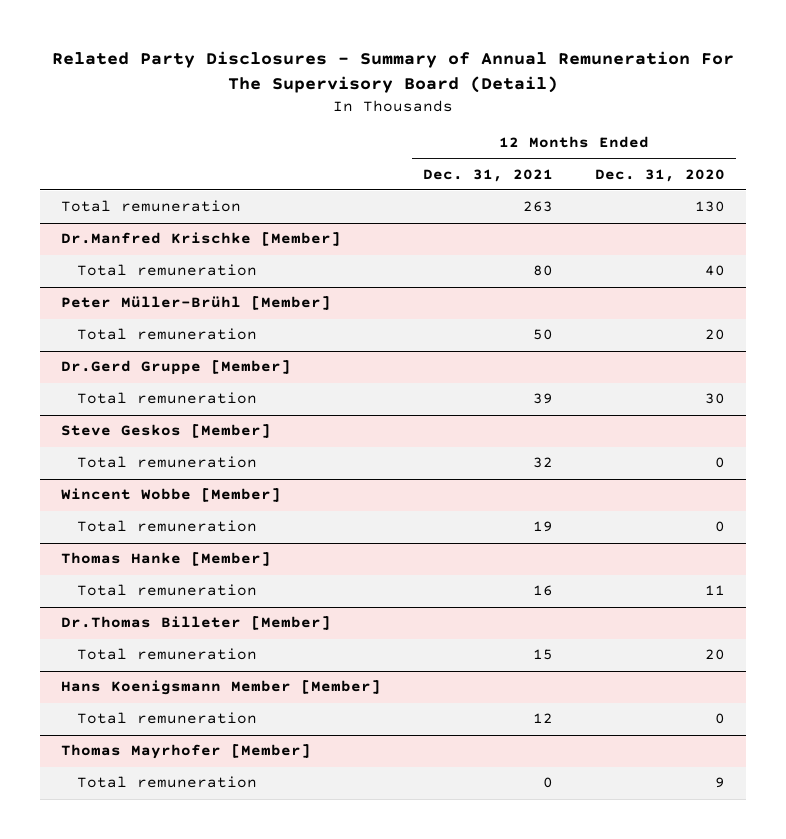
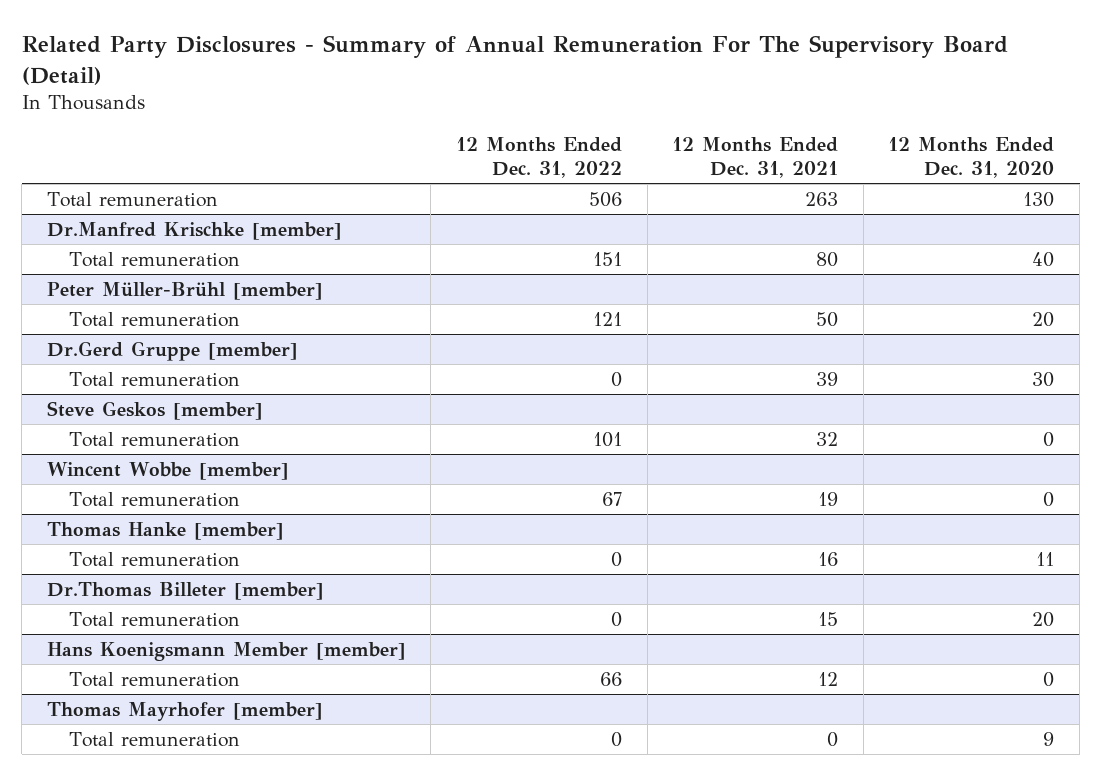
- | 12 Months Ended Dec. 31, 2021 | 12 Months Ended Dec. 31, 2020
+ | 12 Months Ended Dec. 31, 2022 | 12 Months Ended Dec. 31, 2021 | 12 Months Ended Dec. 31, 2020
- Dr.Manfred Krischke [Member]
+ Dr.Manfred Krischke [member]
- Peter Müller-Brühl [Member]
+ Peter Müller-Brühl [member]
- Dr.Gerd Gruppe [Member]
+ Dr.Gerd Gruppe [member]
- Steve Geskos [Member]
+ Steve Geskos [member]
- Wincent Wobbe [Member]
+ Wincent Wobbe [member]
- Thomas Hanke [Member]
+ Thomas Hanke [member]
- Dr.Thomas Billeter [Member]
+ Dr.Thomas Billeter [member]
- Hans Koenigsmann Member [Member]
+ Hans Koenigsmann Member [member]
- Thomas Mayrhofer [Member]
+ Thomas Mayrhofer [member]

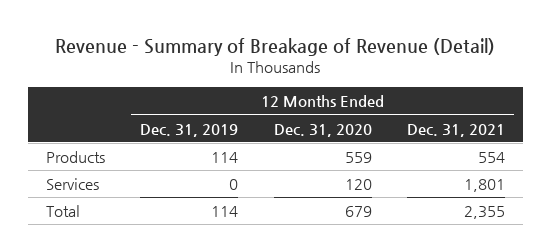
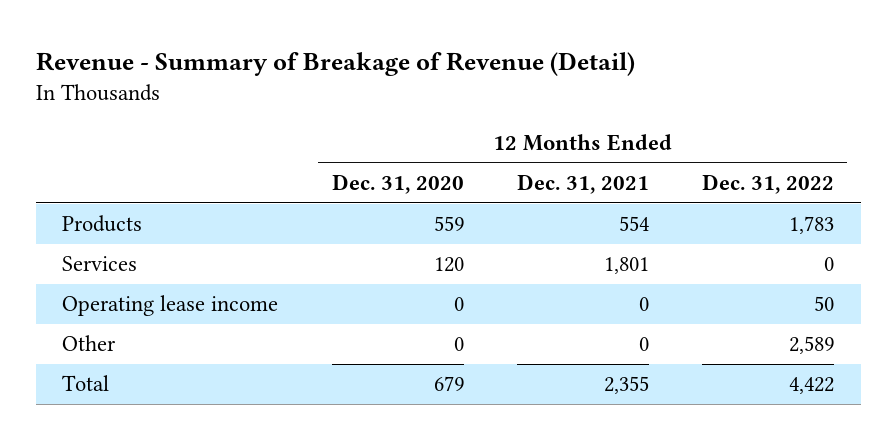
- | 12 Months Ended Dec. 31, 2019 | 12 Months Ended Dec. 31, 2020 | 12 Months Ended Dec. 31, 2021
+ | 12 Months Ended Dec. 31, 2020 | 12 Months Ended Dec. 31, 2021 | 12 Months Ended Dec. 31, 2022
+ Operating lease income | 0 | 0 | 50
+ Other | 0 | 0 | 2,589

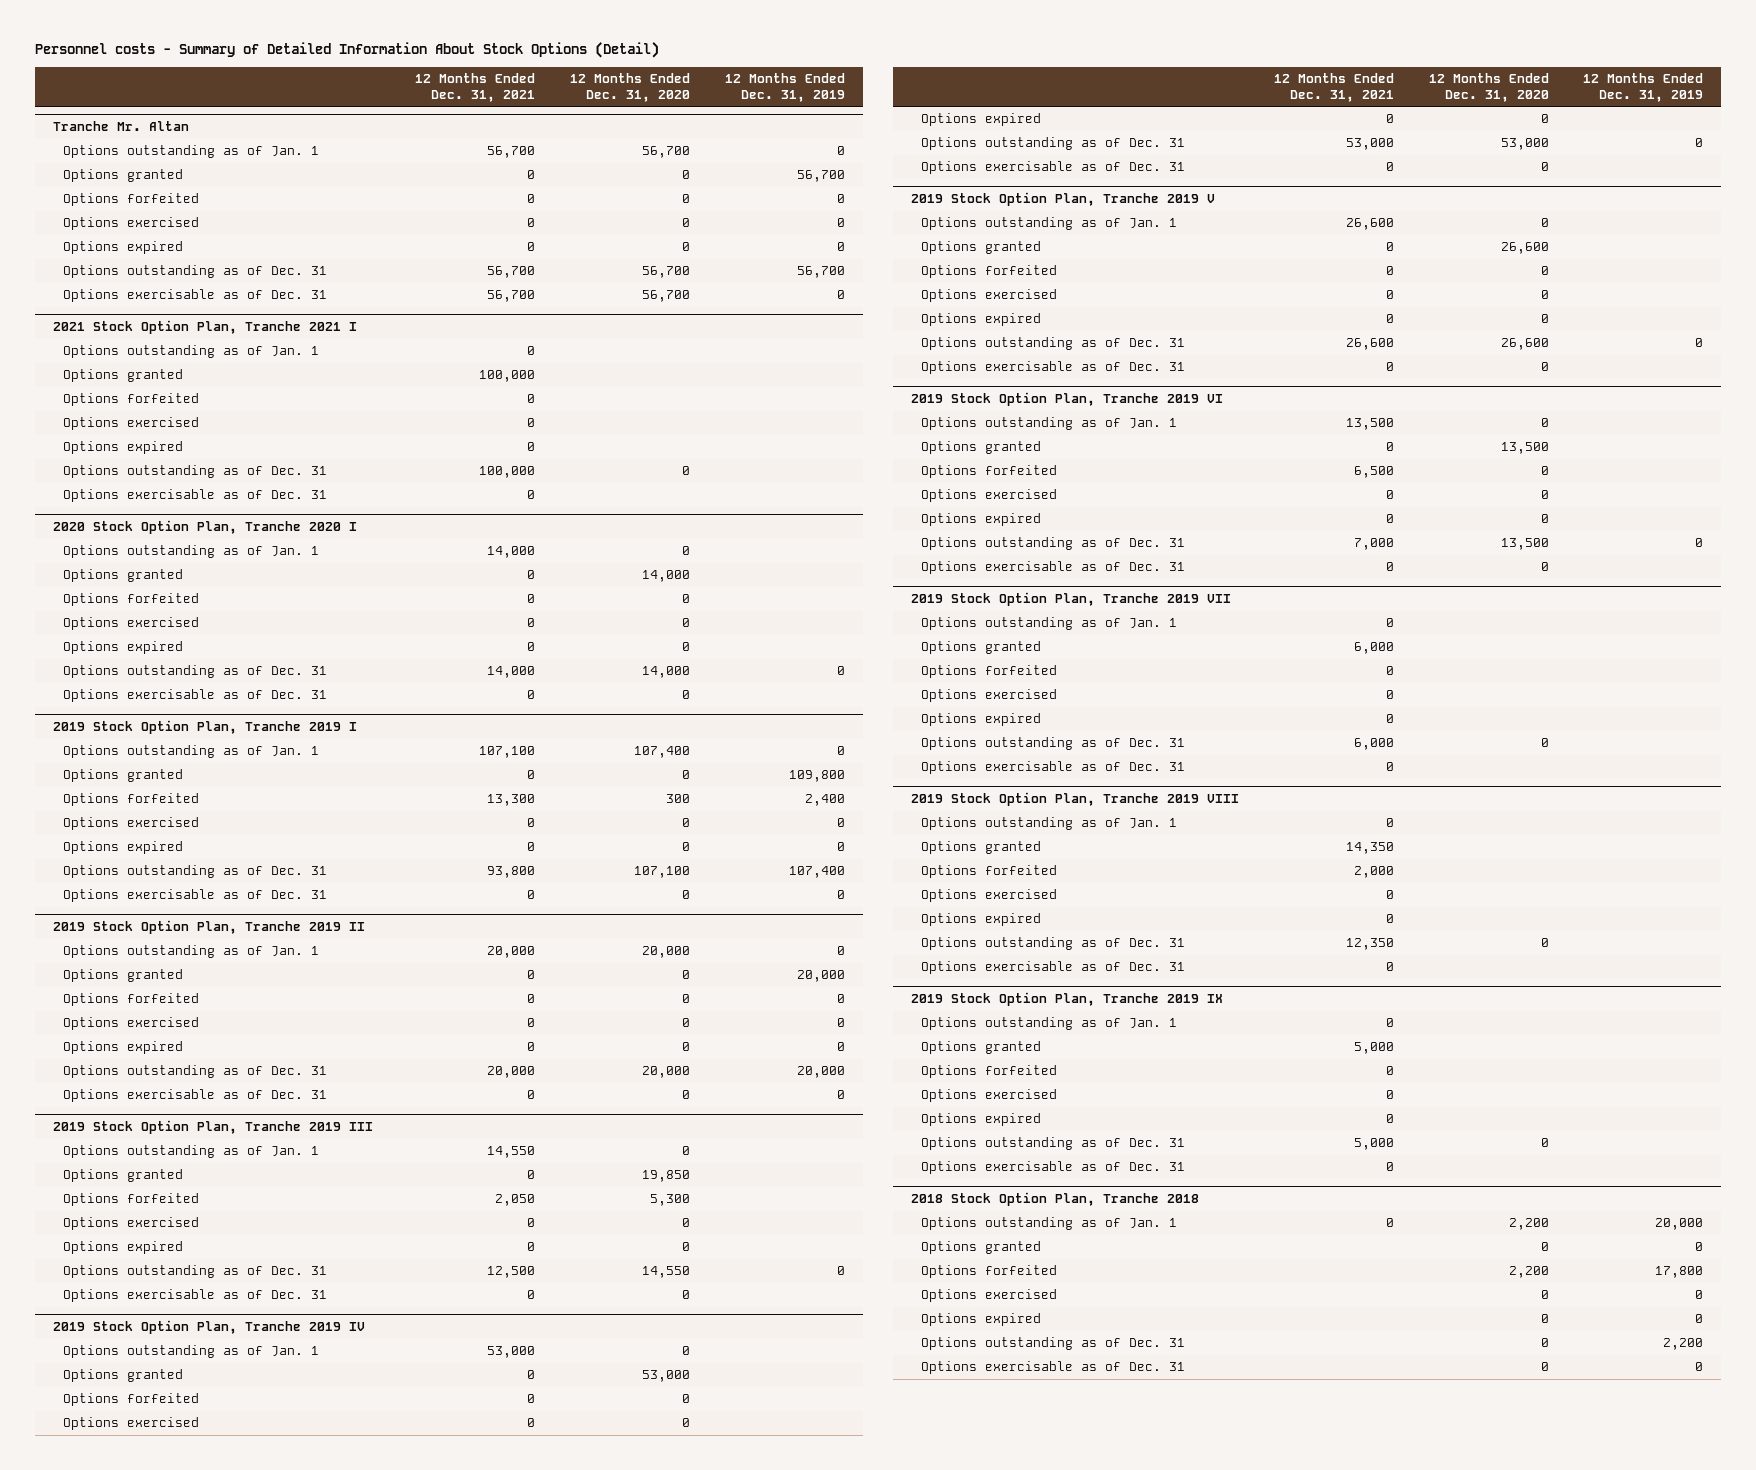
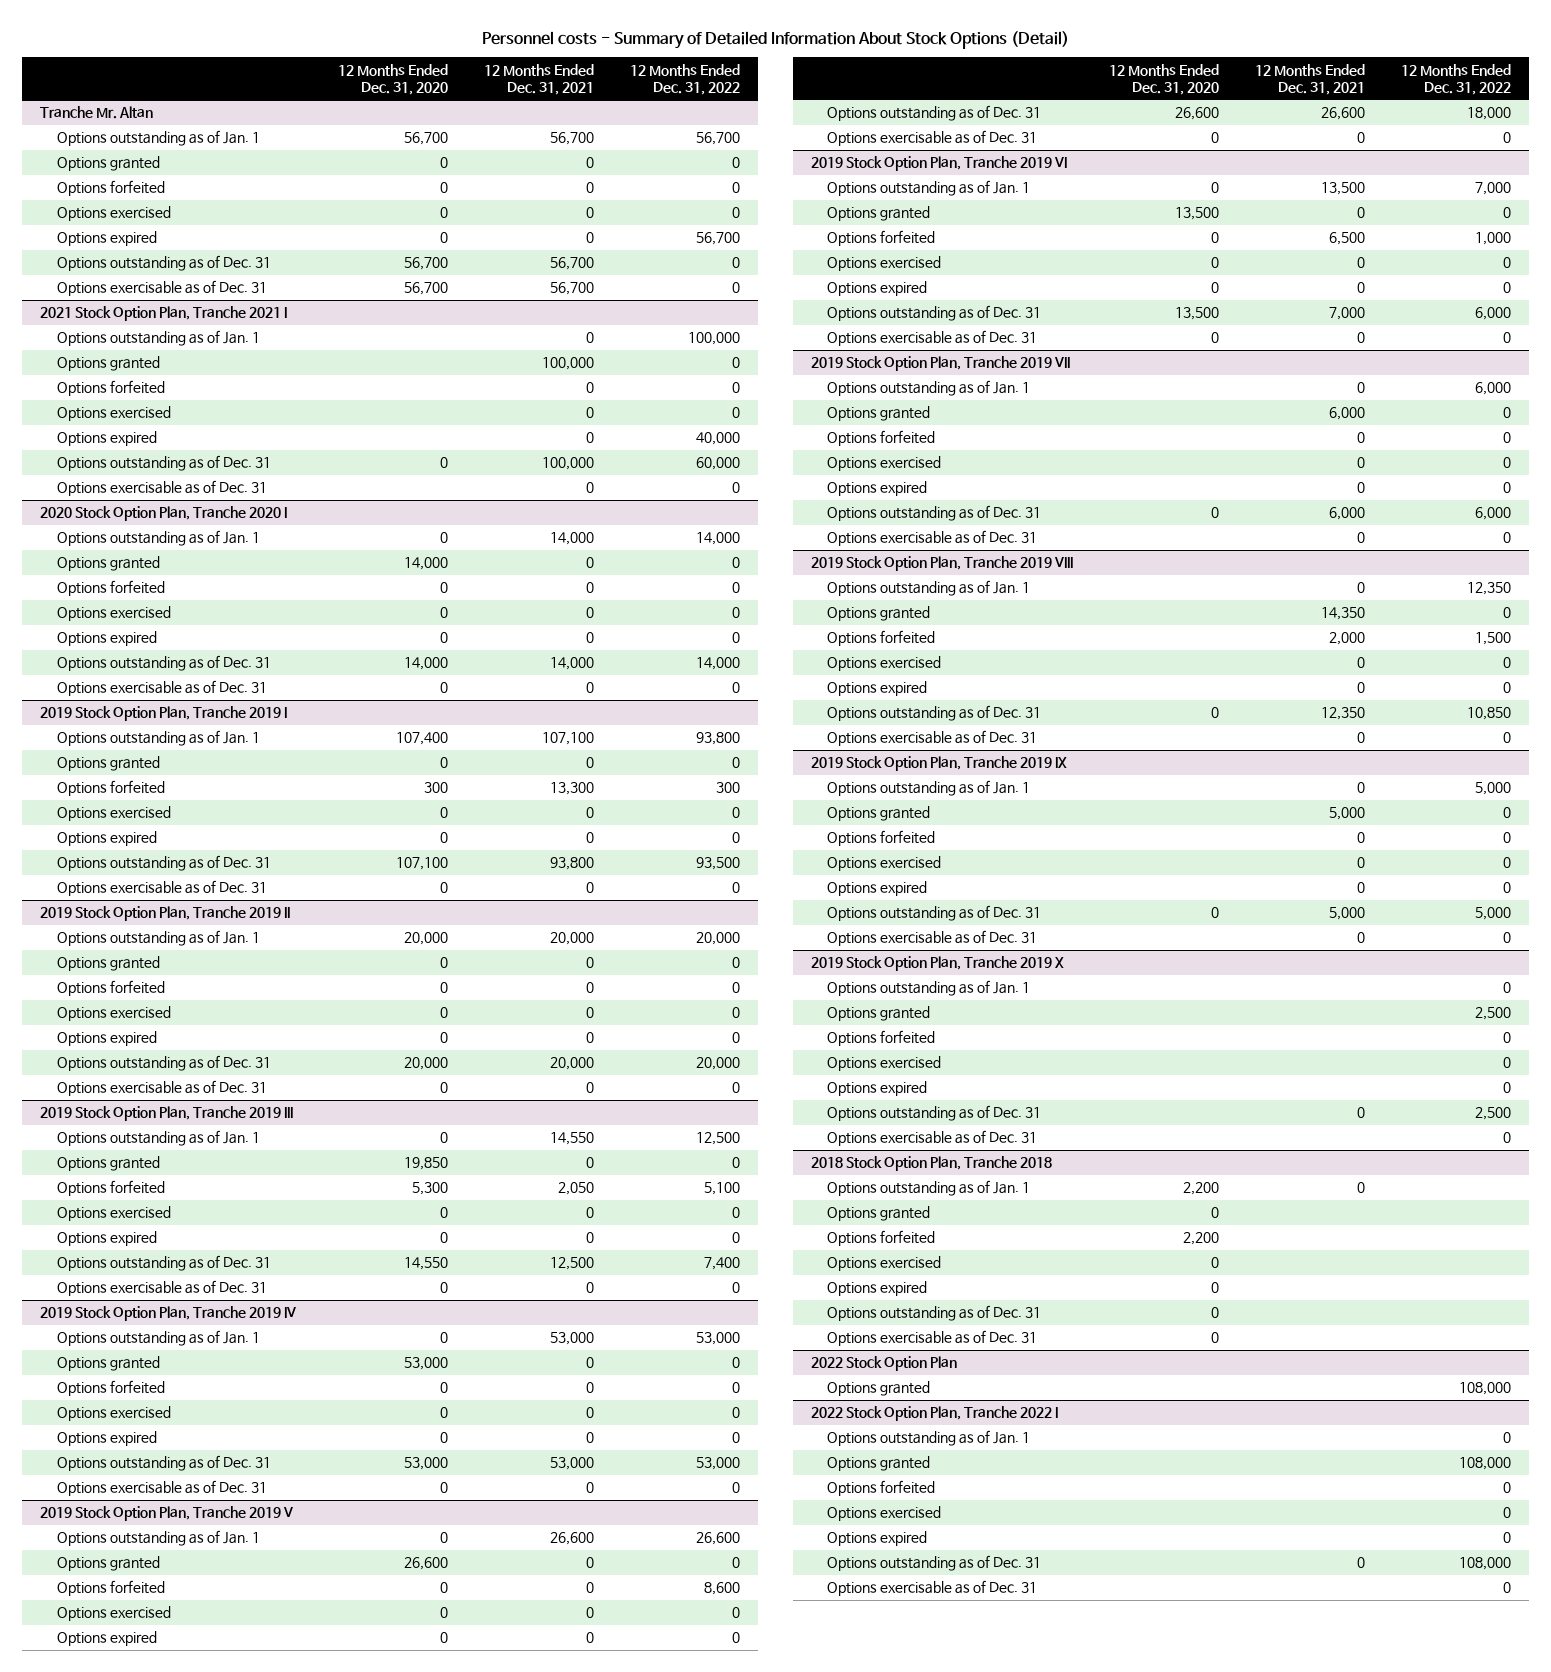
- | 12 Months Ended Dec. 31, 2021 | 12 Months Ended Dec. 31, 2020 | 12 Months Ended Dec. 31, 2019
+ | 12 Months Ended Dec. 31, 2020 | 12 Months Ended Dec. 31, 2021 | 12 Months Ended Dec. 31, 2022
+ 2019 Stock Option Plan, Tranche 2019 X
+ Options outstanding as of Jan. 1 | | | 0
+ Options granted | | | 2,500
+ Options forfeited | | | 0
+ Options exercised | | | 0
+ Options expired | | | 0
+ Options outstanding as of Dec. 31 | | 0 | 2,500
+ Options exercisable as of Dec. 31 | | | 0
+ 2022 Stock Option Plan
+ Options granted | | | 108,000
+ 2022 Stock Option Plan, Tranche 2022 I
+ Options outstanding as of Jan. 1 | | | 0
+ Options granted | | | 108,000
+ Options forfeited | | | 0
+ Options exercised | | | 0
+ Options expired | | | 0
+ Options outstanding as of Dec. 31 | | 0 | 108,000
+ Options exercisable as of Dec. 31 | | | 0

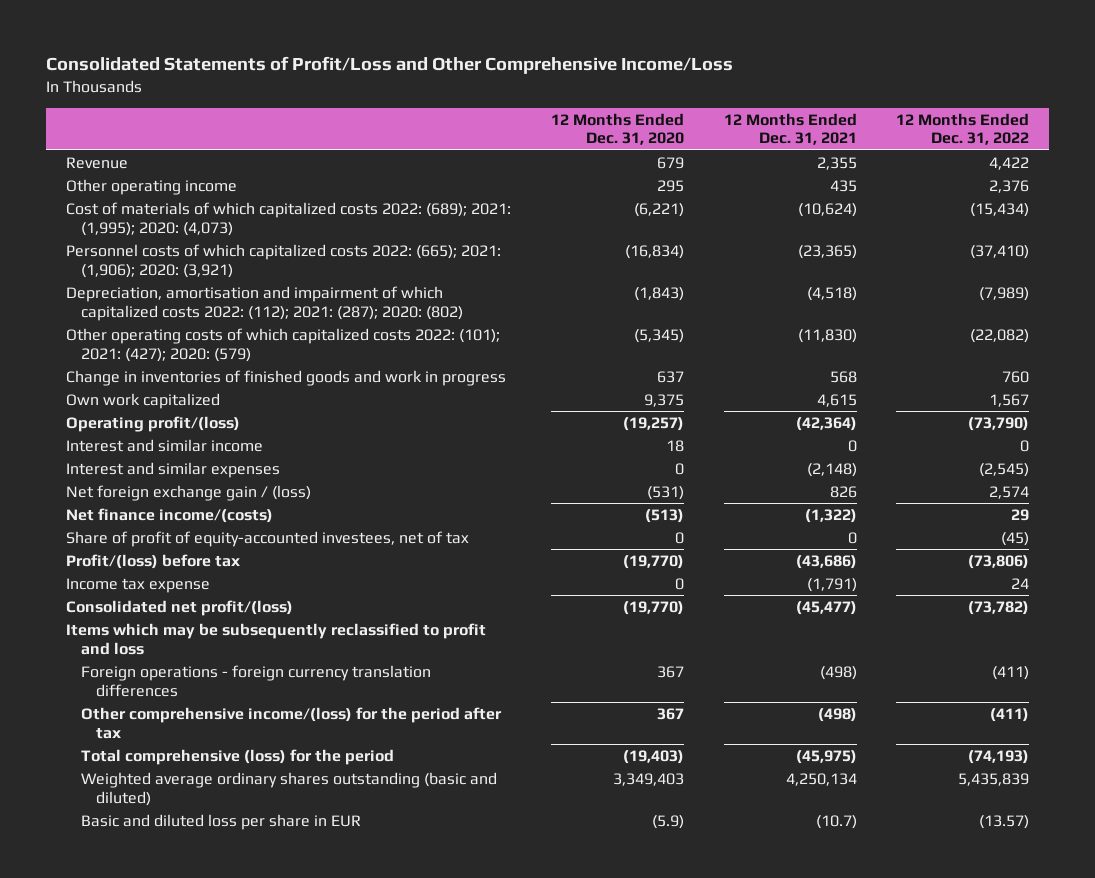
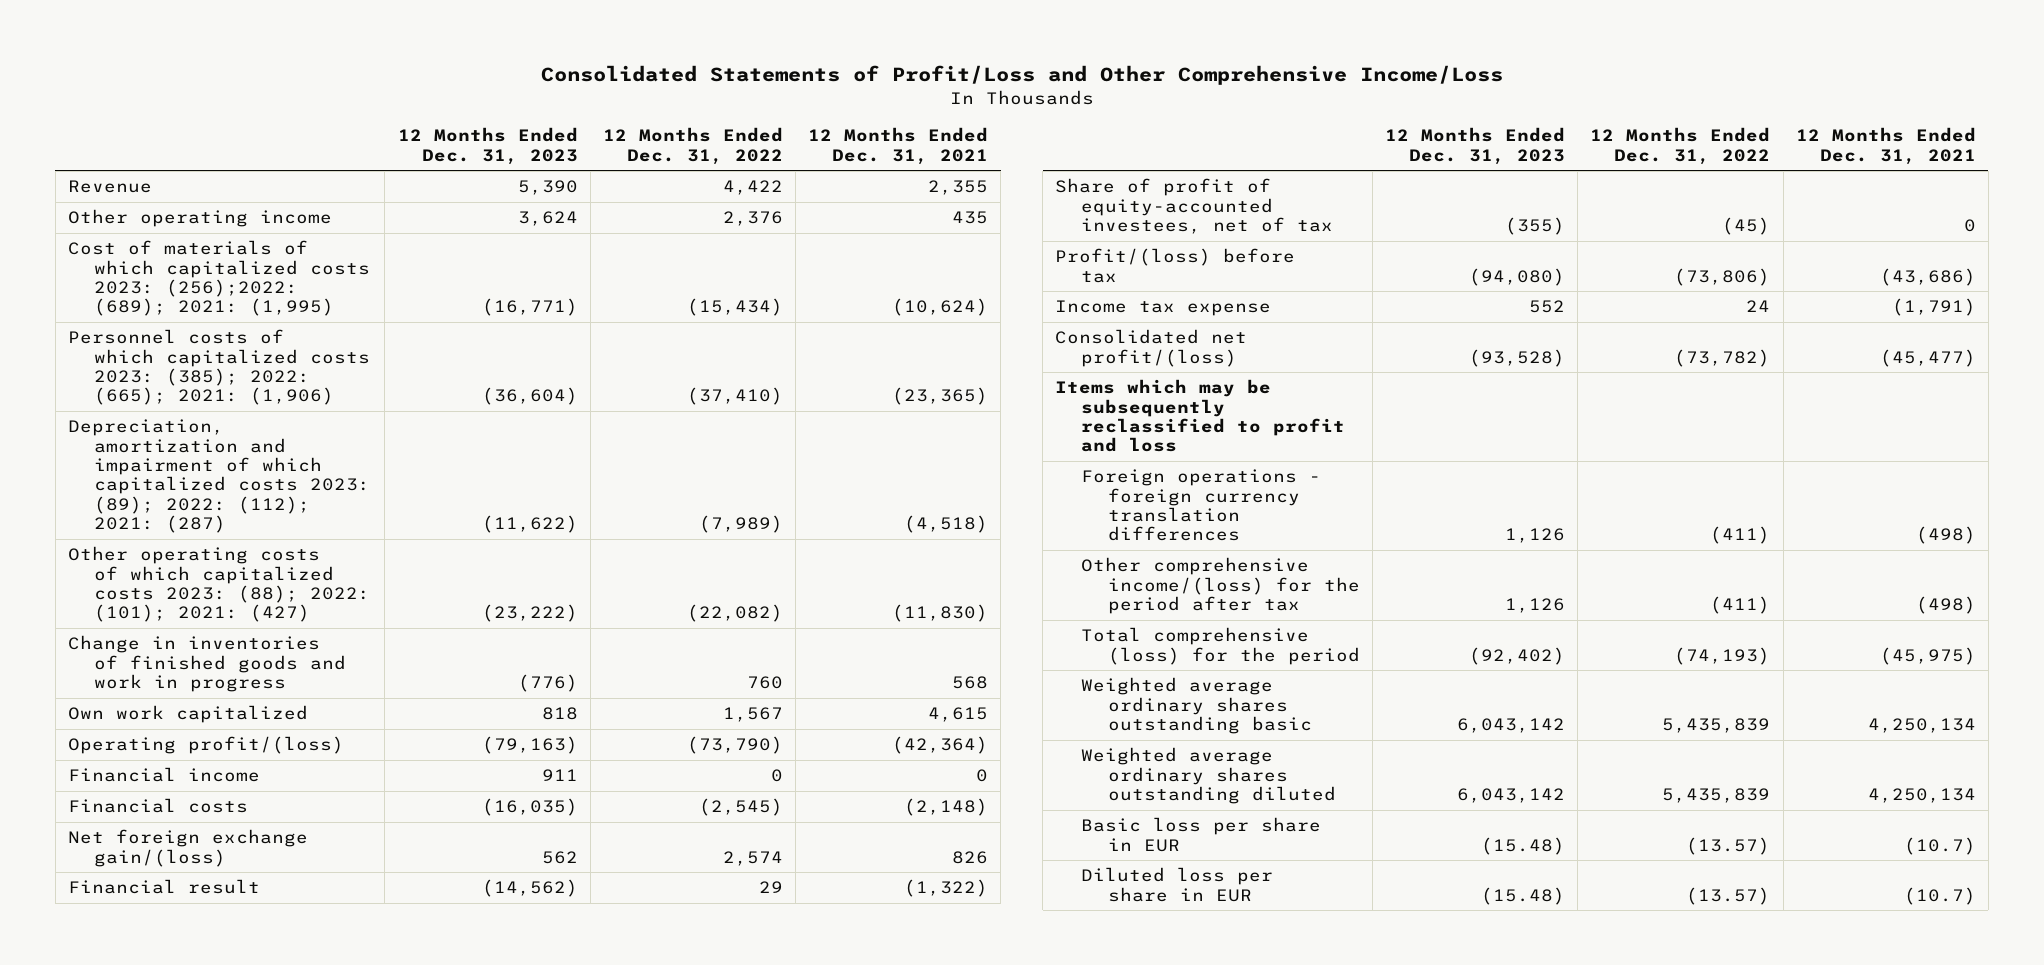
- | 12 Months Ended Dec. 31, 2020 | 12 Months Ended Dec. 31, 2021 | 12 Months Ended Dec. 31, 2022
+ | 12 Months Ended Dec. 31, 2023 | 12 Months Ended Dec. 31, 2022 | 12 Months Ended Dec. 31, 2021
- Cost of materials of which capitalized costs 2022: (689); 2021: (1,995); 2020: (4,073) | (6,221) | (10,624) | (15,434)
- Personnel costs of which capitalized costs 2022: (665); 2021: (1,906); 2020: (3,921) | (16,834) | (23,365) | (37,410)
- Depreciation, amortisation and impairment of which capitalized costs 2022: (112); 2021: (287); 2020: (802) | (1,843) | (4,518) | (7,989)
- Other operating costs of which capitalized costs 2022: (101); 2021: (427); 2020: (579) | (5,345) | (11,830) | (22,082)
+ Cost of materials of which capitalized costs 2023: (256);2022: (689); 2021: (1,995) | (16,771) | (15,434) | (10,624)
+ Personnel costs of which capitalized costs 2023: (385); 2022: (665); 2021: (1,906) | (36,604) | (37,410) | (23,365)
+ Depreciation, amortization and impairment of which capitalized costs 2023: (89); 2022: (112); 2021: (287) | (11,622) | (7,989) | (4,518)
+ Other operating costs of which capitalized costs 2023: (88); 2022: (101); 2021: (427) | (23,222) | (22,082) | (11,830)
- Interest and similar income | 18 | 0 | 0
- Interest and similar expenses | 0 | (2,148) | (2,545)
- Net foreign exchange gain / (loss) | (531) | 826 | 2,574
- Net finance income/(costs) | (513) | (1,322) | 29
+ Financial income | 911 | 0 | 0
+ Financial costs | (16,035) | (2,545) | (2,148)
+ Net foreign exchange gain/(loss) | 562 | 2,574 | 826
+ Financial result | (14,562) | 29 | (1,322)
- Weighted average ordinary shares outstanding (basic and diluted) | 3,349,403 | 4,250,134 | 5,435,839
- Basic and diluted loss per share in EUR | (5.9) | (10.7) | (13.57)
+ Weighted average ordinary shares outstanding basic | 6,043,142 | 5,435,839 | 4,250,134
+ Weighted average ordinary shares outstanding diluted | 6,043,142 | 5,435,839 | 4,250,134
+ Basic loss per share in EUR | (15.48) | (13.57) | (10.7)
+ Diluted loss per share in EUR | (15.48) | (13.57) | (10.7)

